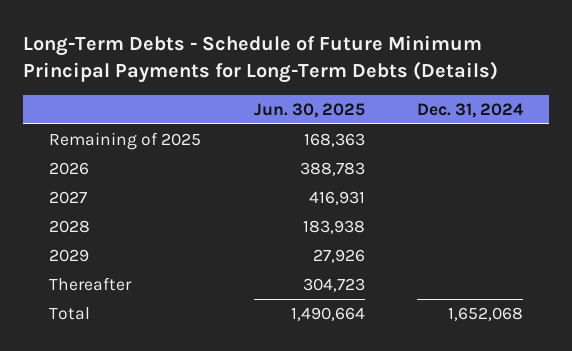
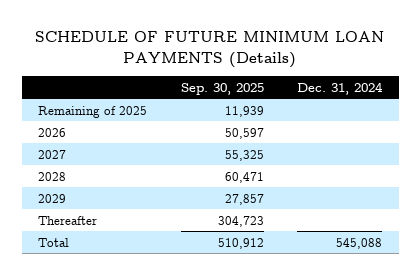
- Long-Term Debts - Schedule of Future Minimum Principal Payments for Long-Term Debts (Details)
+ SCHEDULE OF FUTURE MINIMUM LOAN PAYMENTS (Details)
- | Jun. 30, 2025 | Dec. 31, 2024
+ | Sep. 30, 2025 | Dec. 31, 2024
- Total | 1,490,664 | 1,652,068
+ Total | 510,912 | 545,088

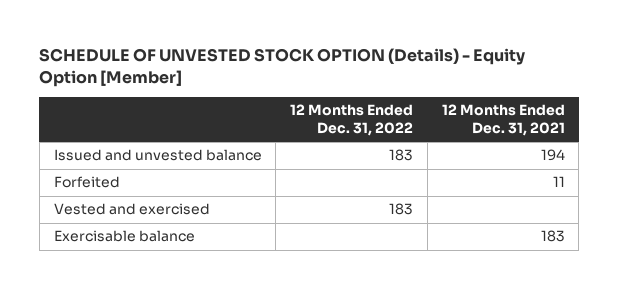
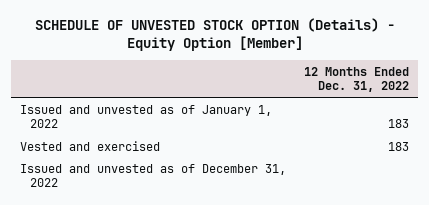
- | 12 Months Ended Dec. 31, 2022 | 12 Months Ended Dec. 31, 2021
+ | 12 Months Ended Dec. 31, 2022
- Issued and unvested balance | 183 | 194
- Forfeited | | 11
+ Issued and unvested as of January 1, 2022 | 183
- Exercisable balance | | 183
+ Issued and unvested as of December 31, 2022

